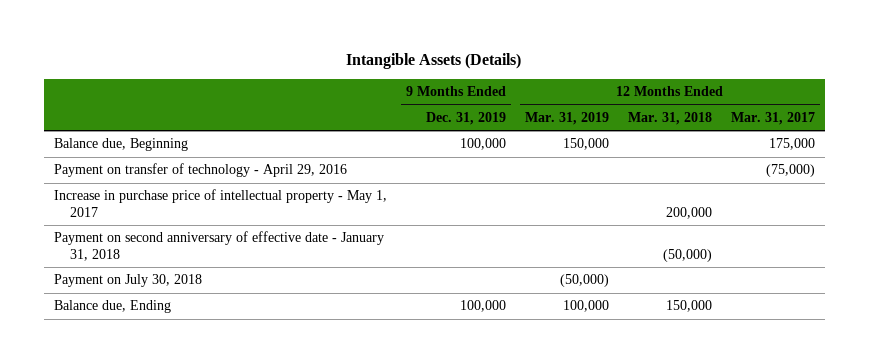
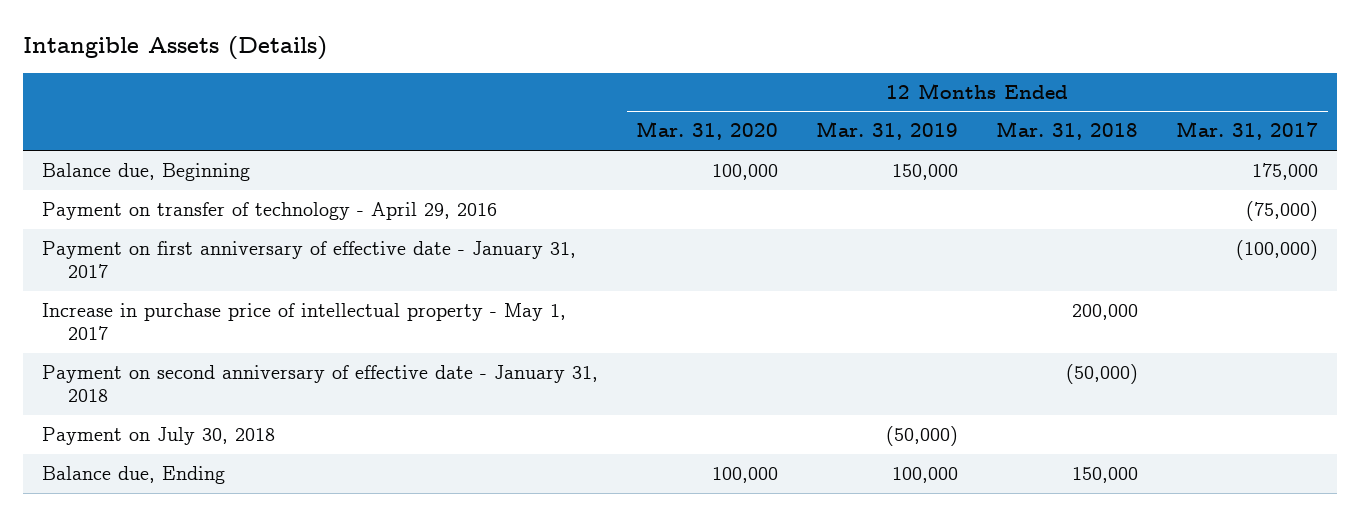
- | 9 Months Ended Dec. 31, 2019 | 12 Months Ended Mar. 31, 2019 | 12 Months Ended Mar. 31, 2018 | 12 Months Ended Mar. 31, 2017
+ | 12 Months Ended Mar. 31, 2020 | 12 Months Ended Mar. 31, 2019 | 12 Months Ended Mar. 31, 2018 | 12 Months Ended Mar. 31, 2017
+ Payment on first anniversary of effective date - January 31, 2017 | | | | (100,000)

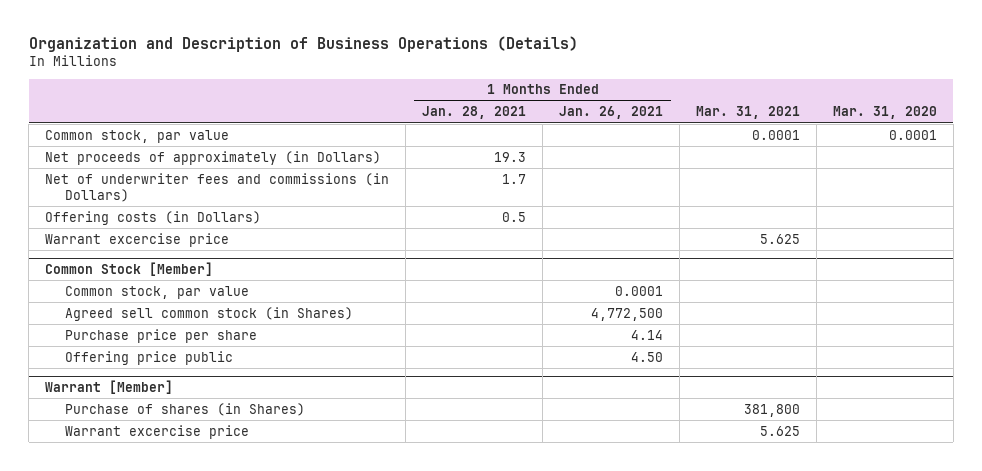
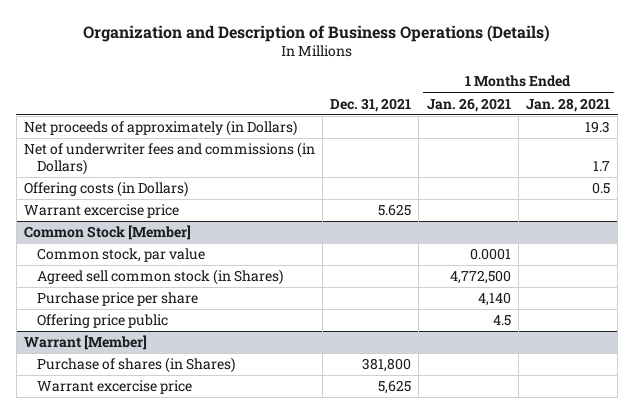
- | 1 Months Ended Jan. 28, 2021 | 1 Months Ended Jan. 26, 2021 | Mar. 31, 2021 | Mar. 31, 2020
+ | Dec. 31, 2021 | 1 Months Ended Jan. 26, 2021 | 1 Months Ended Jan. 28, 2021
- Common stock, par value | | | 0.0001 | 0.0001
@ Common Stock [Member]
- Purchase price per share | | 4.14 | |
- Offering price public | | 4.50 | |
+ Purchase price per share | | 4,140 |
+ Offering price public | | 4.5 |

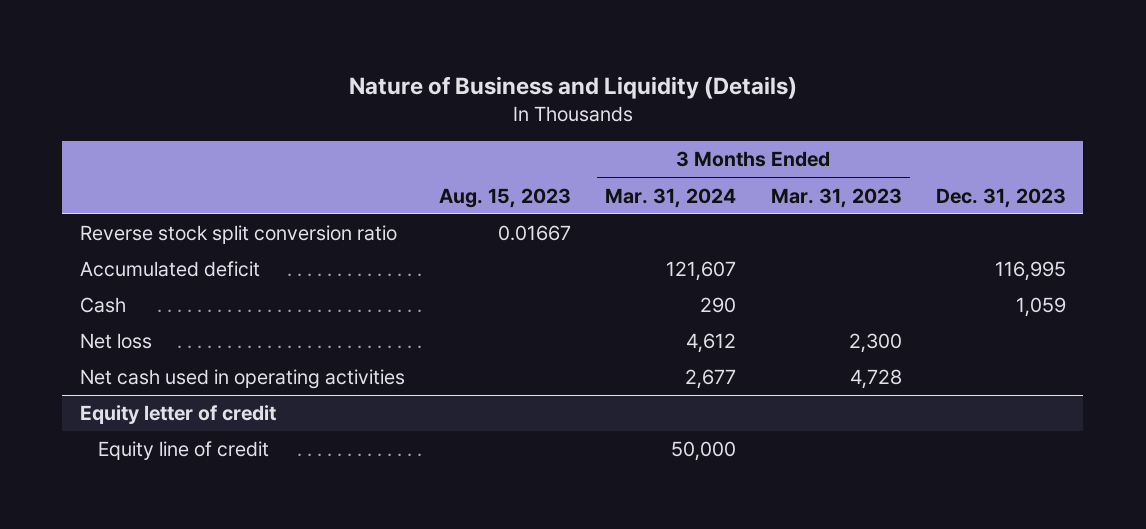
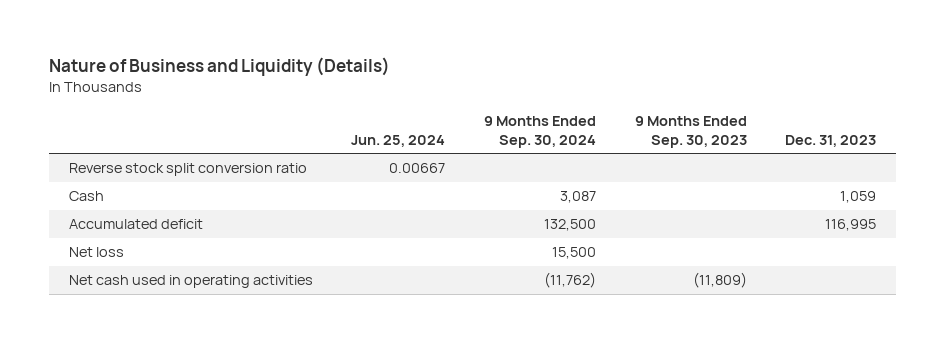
- | Aug. 15, 2023 | 3 Months Ended Mar. 31, 2024 | 3 Months Ended Mar. 31, 2023 | Dec. 31, 2023
+ | Jun. 25, 2024 | 9 Months Ended Sep. 30, 2024 | 9 Months Ended Sep. 30, 2023 | Dec. 31, 2023
moved down: Accumulated deficit | | 132,500 | | 116,995
- Equity letter of credit
- Equity line of credit | | 50,000 | |

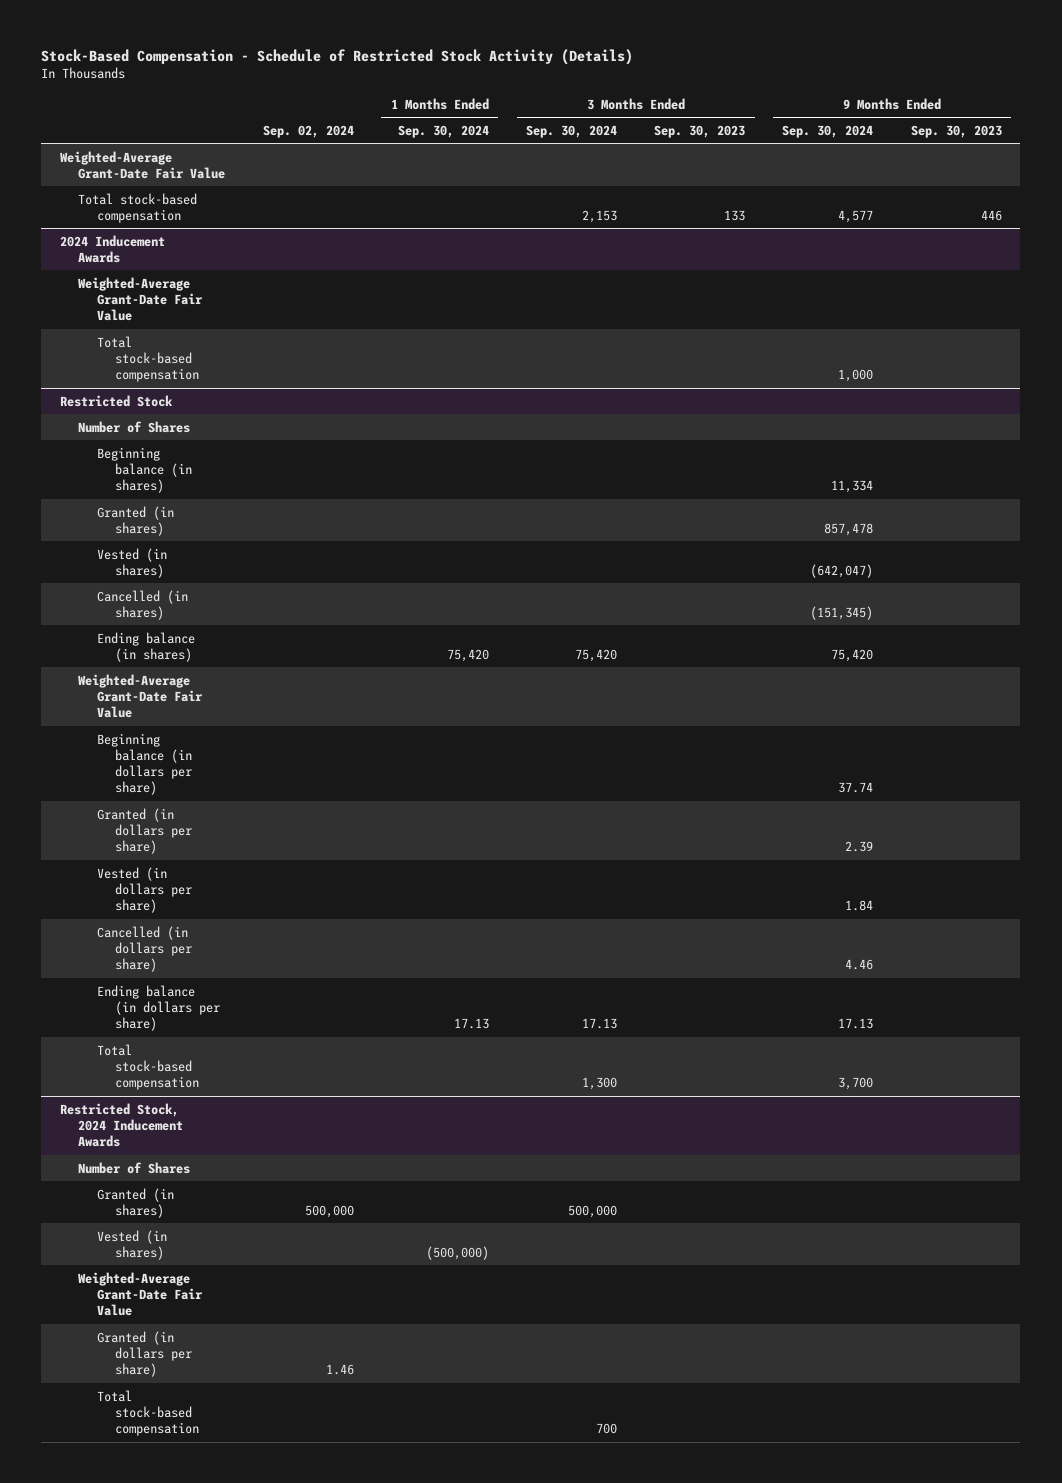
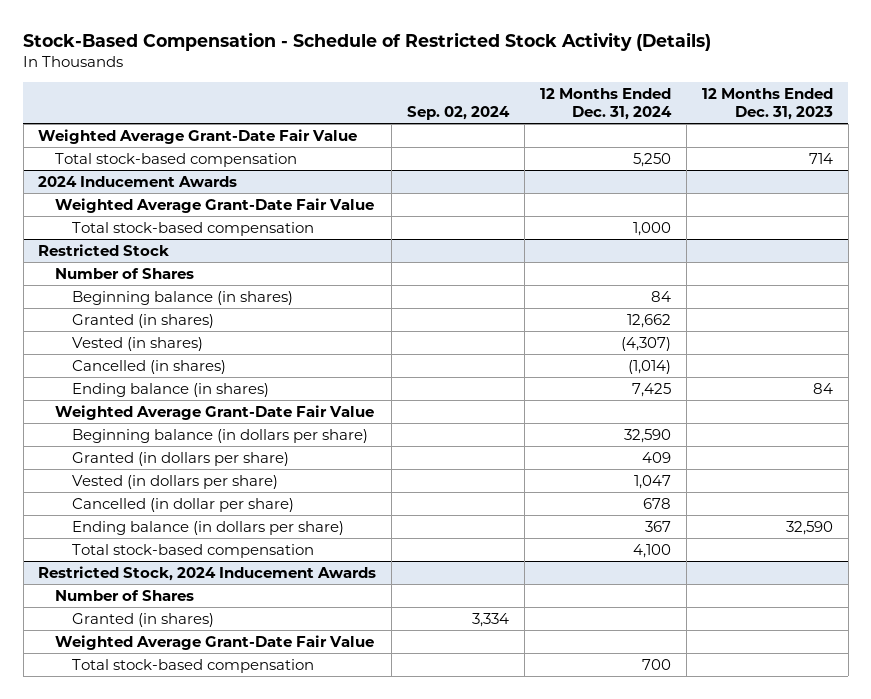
- | Sep. 02, 2024 | 1 Months Ended Sep. 30, 2024 | 3 Months Ended Sep. 30, 2024 | 3 Months Ended Sep. 30, 2023 | 9 Months Ended Sep. 30, 2024 | 9 Months Ended Sep. 30, 2023
+ | Sep. 02, 2024 | 12 Months Ended Dec. 31, 2024 | 12 Months Ended Dec. 31, 2023
- Weighted-Average Grant-Date Fair Value
+ Weighted Average Grant-Date Fair Value
@ 2024 Inducement Awards
- Weighted-Average Grant-Date Fair Value
+ Weighted Average Grant-Date Fair Value
@ Restricted Stock
- Weighted-Average Grant-Date Fair Value
+ Weighted Average Grant-Date Fair Value
- Cancelled (in dollars per share) | | | | | 4.46 |
+ Cancelled (in dollar per share) | | 678 |
@ Restricted Stock, 2024 Inducement Awards
- Granted (in shares) | 500,000 | | 500,000 | | |
- Vested (in shares) | | (500,000) | | | |
- Weighted-Average Grant-Date Fair Value
- Granted (in dollars per share) | 1.46 | | | | |
+ Granted (in shares) | 3,334 | |
+ Weighted Average Grant-Date Fair Value

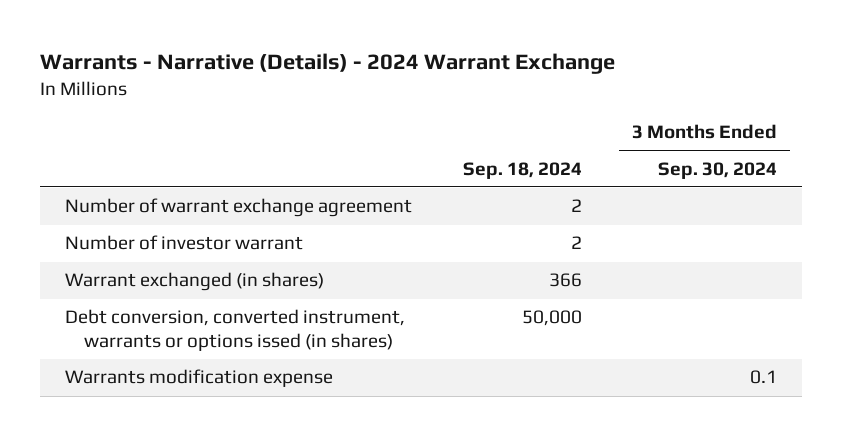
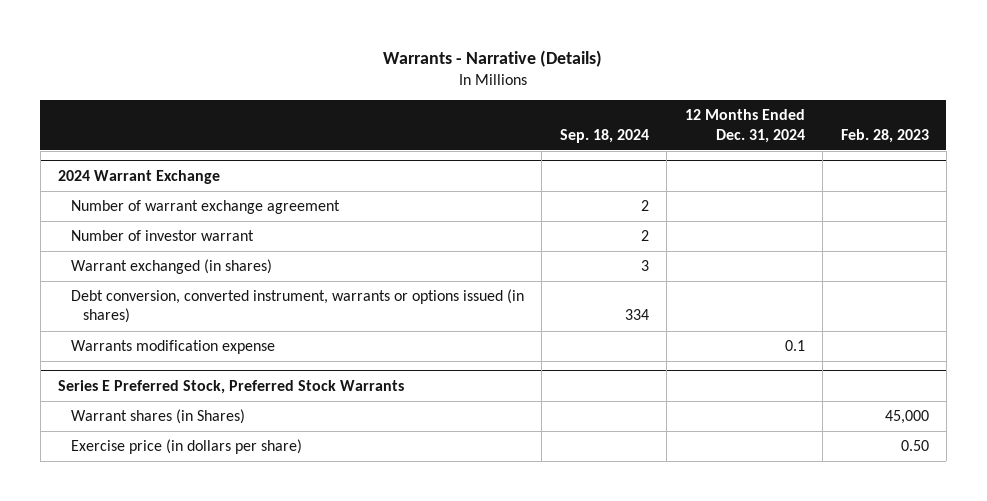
- Warrants - Narrative (Details) - 2024 Warrant Exchange
+ Warrants - Narrative (Details)
- | Sep. 18, 2024 | 3 Months Ended Sep. 30, 2024
+ | Sep. 18, 2024 | 12 Months Ended Dec. 31, 2024 | Feb. 28, 2023
+ 2024 Warrant Exchange
- Warrant exchanged (in shares) | 366 |
- Debt conversion, converted instrument, warrants or options issed (in shares) | 50,000 |
+ Warrant exchanged (in shares) | 3 | |
+ Debt conversion, converted instrument, warrants or options issued (in shares) | 334 | |
+ Series E Preferred Stock, Preferred Stock Warrants
+ Warrant shares (in Shares) | | | 45,000
+ Exercise price (in dollars per share) | | | 0.50

